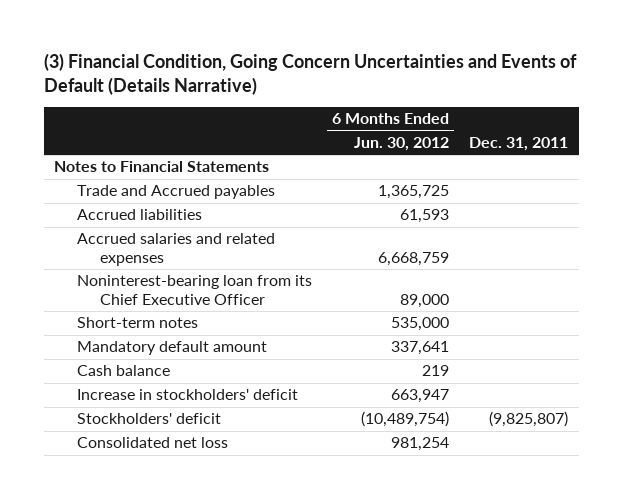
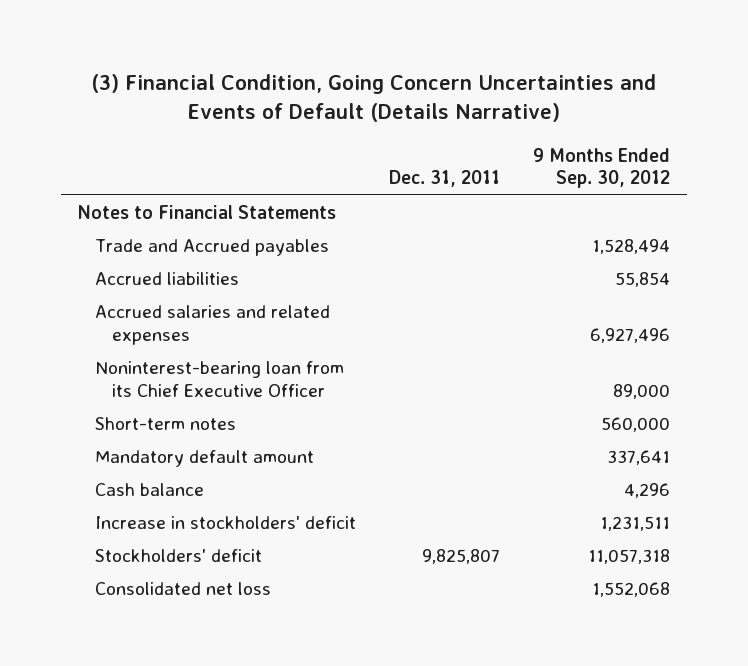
- | 6 Months Ended Jun. 30, 2012 | Dec. 31, 2011
+ | Dec. 31, 2011 | 9 Months Ended Sep. 30, 2012
- Stockholders' deficit | (10,489,754) | (9,825,807)
+ Stockholders' deficit | 9,825,807 | 11,057,318

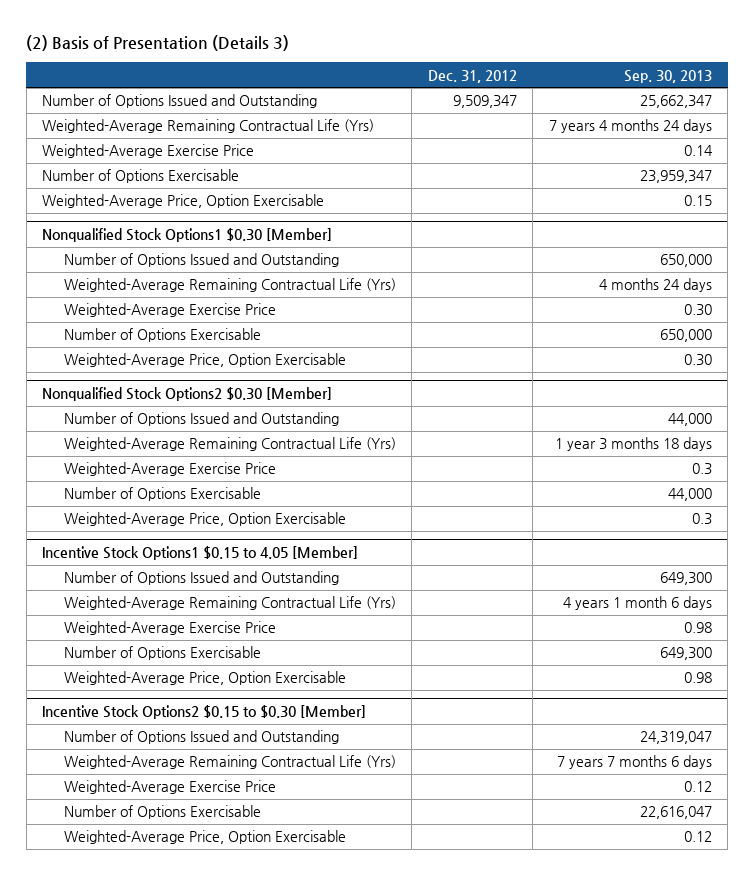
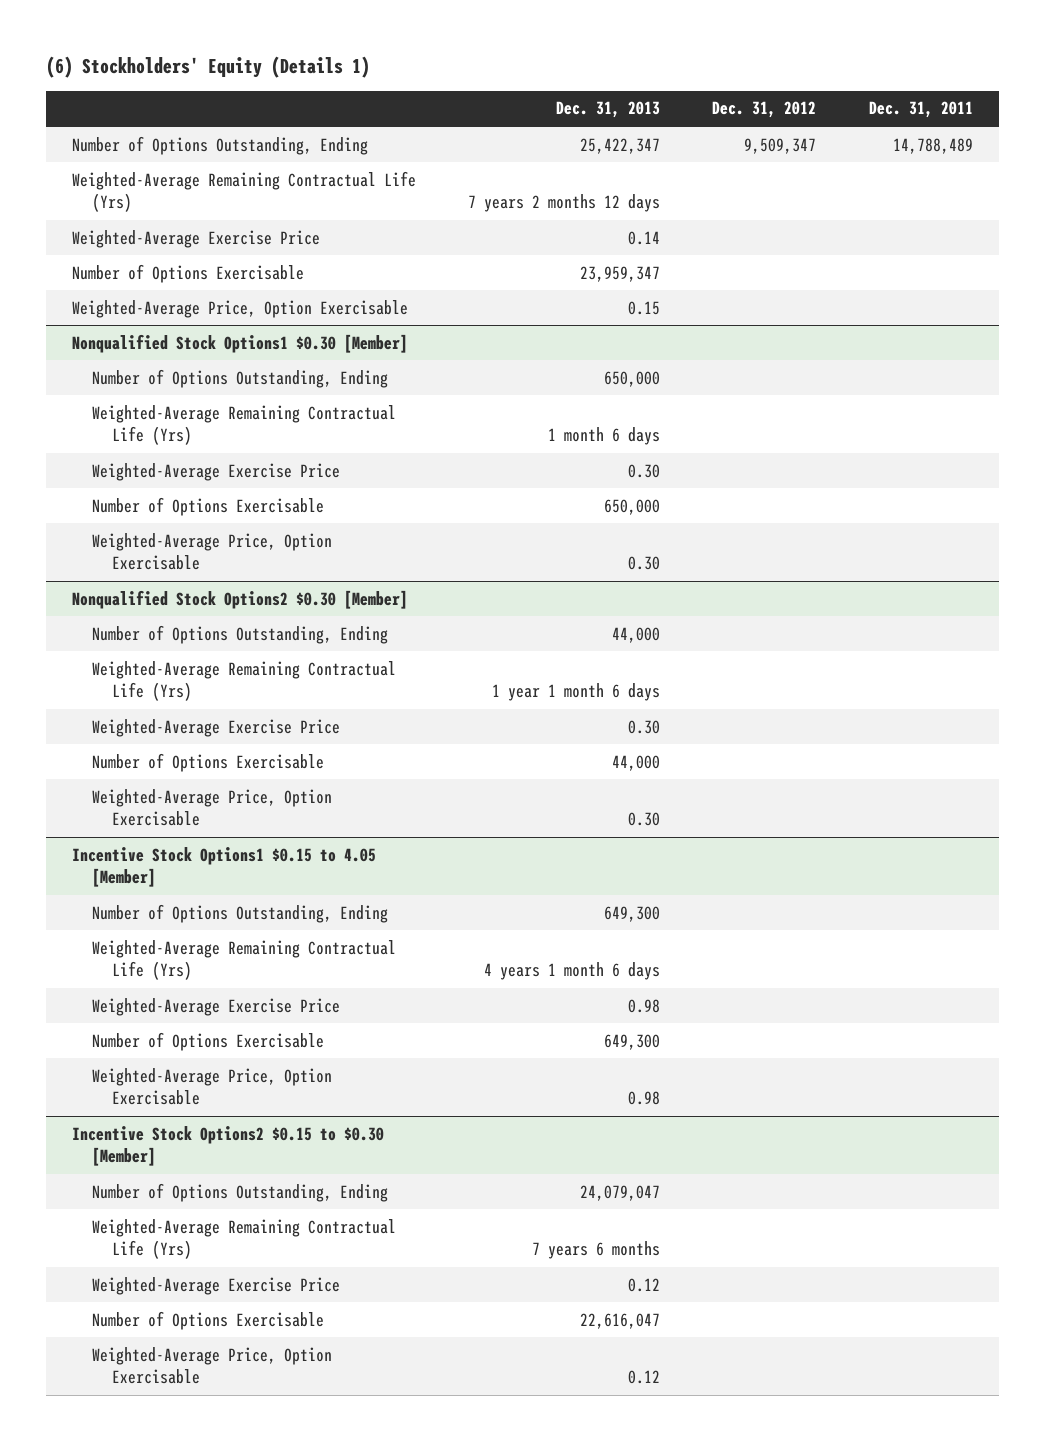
- (2) Basis of Presentation (Details 3)
+ (6) Stockholders' Equity (Details 1)
- | Dec. 31, 2012 | Sep. 30, 2013
+ | Dec. 31, 2013 | Dec. 31, 2012 | Dec. 31, 2011
- Number of Options Issued and Outstanding | 9,509,347 | 25,662,347
+ Number of Options Outstanding, Ending | 25,422,347 | 9,509,347 | 14,788,489
@ Nonqualified Stock Options1 $0.30 [Member]
- Number of Options Issued and Outstanding | | 650,000
+ Number of Options Outstanding, Ending | 650,000 | |
@ Nonqualified Stock Options2 $0.30 [Member]
- Number of Options Issued and Outstanding | | 44,000
+ Number of Options Outstanding, Ending | 44,000 | |
@ Incentive Stock Options1 $0.15 to 4.05 [Member]
- Number of Options Issued and Outstanding | | 649,300
+ Number of Options Outstanding, Ending | 649,300 | |
@ Incentive Stock Options2 $0.15 to $0.30 [Member]
- Number of Options Issued and Outstanding | | 24,319,047
+ Number of Options Outstanding, Ending | 24,079,047 | |

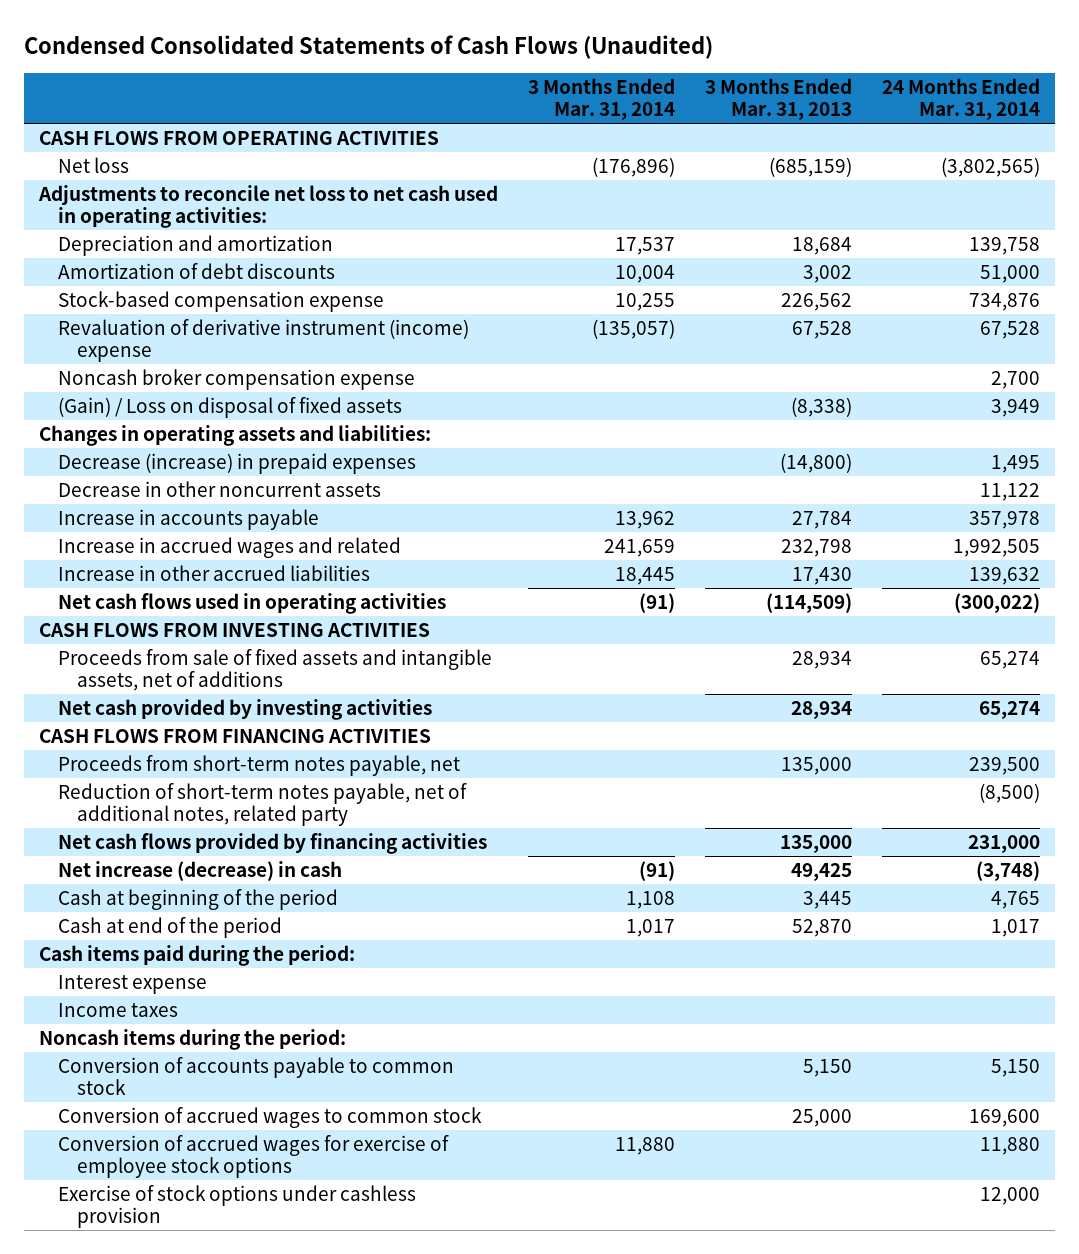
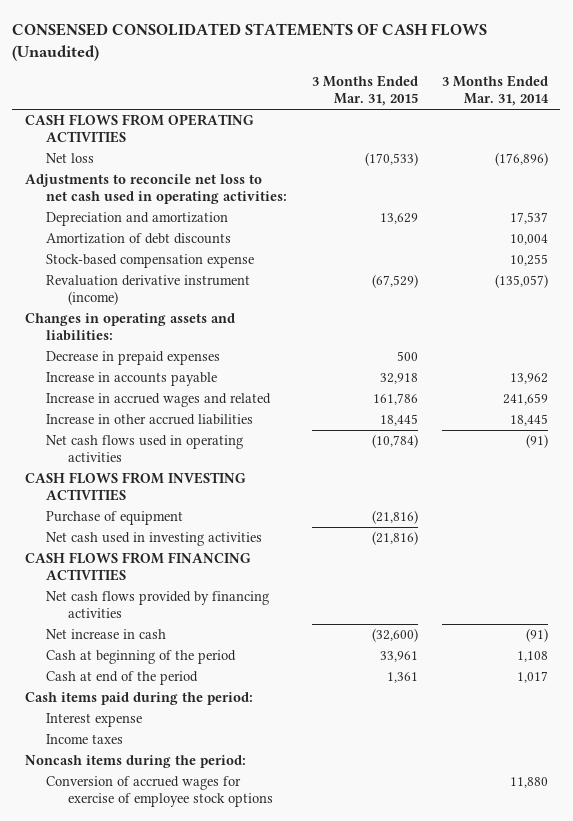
- Condensed Consolidated Statements of Cash Flows (Unaudited)
+ CONSENSED CONSOLIDATED STATEMENTS OF CASH FLOWS (Unaudited)
- | 3 Months Ended Mar. 31, 2014 | 3 Months Ended Mar. 31, 2013 | 24 Months Ended Mar. 31, 2014
+ | 3 Months Ended Mar. 31, 2015 | 3 Months Ended Mar. 31, 2014
- Revaluation of derivative instrument (income) expense | (135,057) | 67,528 | 67,528
- Noncash broker compensation expense | | | 2,700
- (Gain) / Loss on disposal of fixed assets | | (8,338) | 3,949
+ Revaluation derivative instrument (income) | (67,529) | (135,057)
- Decrease (increase) in prepaid expenses | | (14,800) | 1,495
- Decrease in other noncurrent assets | | | 11,122
+ Decrease in prepaid expenses | 500 |
- Proceeds from sale of fixed assets and intangible assets, net of additions | | 28,934 | 65,274
- Net cash provided by investing activities | | 28,934 | 65,274
+ Purchase of equipment | (21,816) |
+ Net cash used in investing activities | (21,816) |
- Proceeds from short-term notes payable, net | | 135,000 | 239,500
- Reduction of short-term notes payable, net of additional notes, related party | | | (8,500)
- Net increase (decrease) in cash | (91) | 49,425 | (3,748)
+ Net increase in cash | (32,600) | (91)
- Conversion of accounts payable to common stock | | 5,150 | 5,150
- Conversion of accrued wages to common stock | | 25,000 | 169,600
- Exercise of stock options under cashless provision | | | 12,000

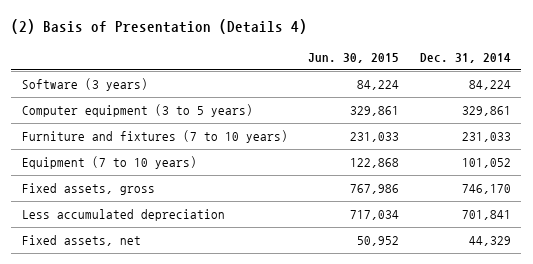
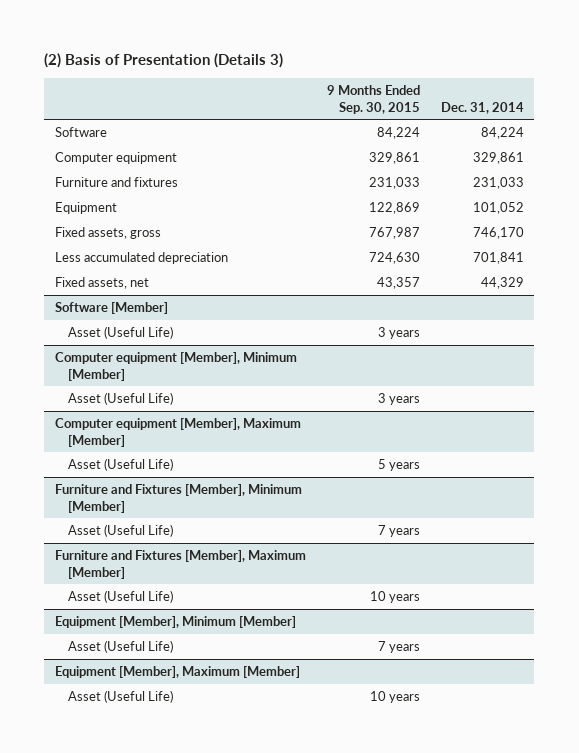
- (2) Basis of Presentation (Details 4)
+ (2) Basis of Presentation (Details 3)
- | Jun. 30, 2015 | Dec. 31, 2014
+ | 9 Months Ended Sep. 30, 2015 | Dec. 31, 2014
- Software (3 years) | 84,224 | 84,224
- Computer equipment (3 to 5 years) | 329,861 | 329,861
- Furniture and fixtures (7 to 10 years) | 231,033 | 231,033
- Equipment (7 to 10 years) | 122,868 | 101,052
+ Software | 84,224 | 84,224
+ Computer equipment | 329,861 | 329,861
+ Furniture and fixtures | 231,033 | 231,033
+ Equipment | 122,869 | 101,052
+ Software [Member]
+ Asset (Useful Life) | 3 years |
+ Computer equipment [Member], Minimum [Member]
+ Asset (Useful Life) | 3 years |
+ Computer equipment [Member], Maximum [Member]
+ Asset (Useful Life) | 5 years |
+ Furniture and Fixtures [Member], Minimum [Member]
+ Asset (Useful Life) | 7 years |
+ Furniture and Fixtures [Member], Maximum [Member]
+ Asset (Useful Life) | 10 years |
+ Equipment [Member], Minimum [Member]
+ Asset (Useful Life) | 7 years |
+ Equipment [Member], Maximum [Member]
+ Asset (Useful Life) | 10 years |

